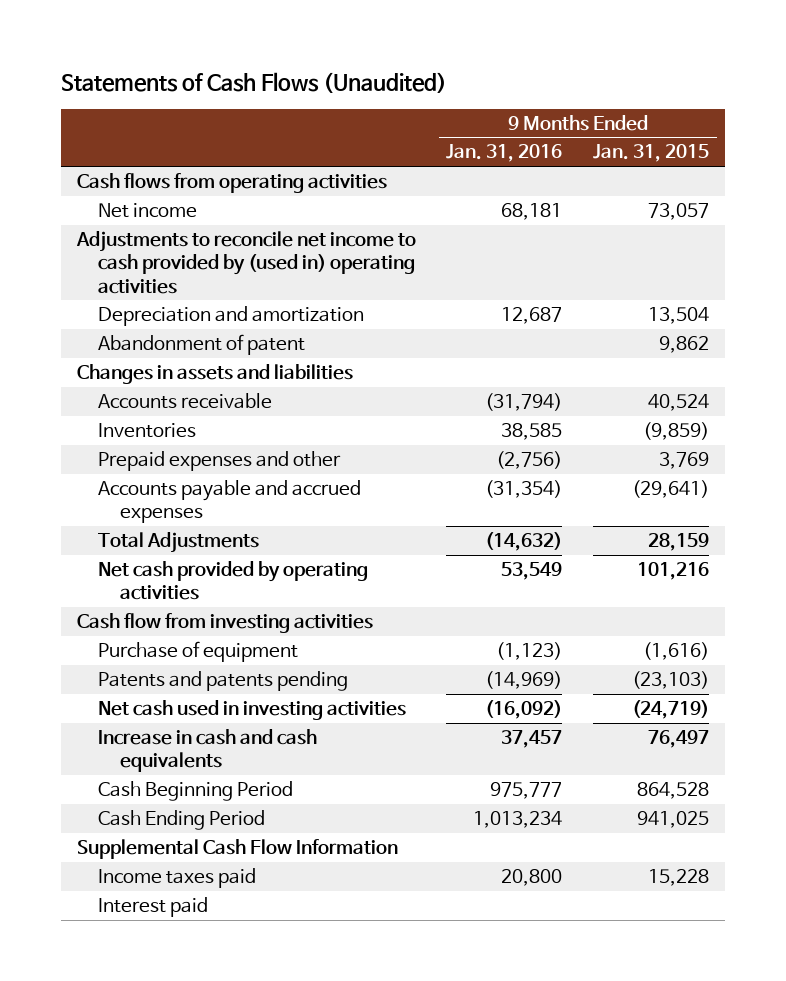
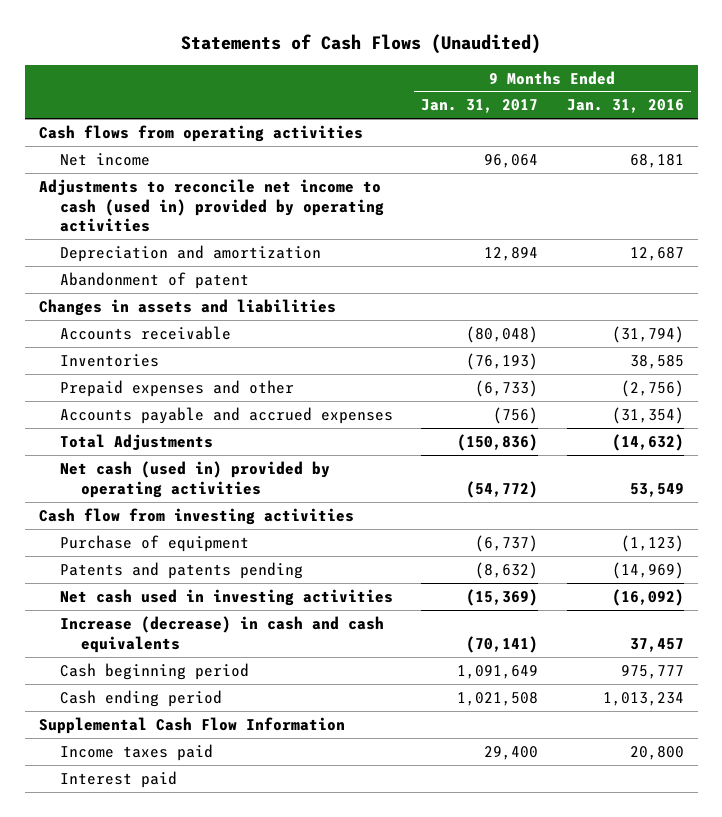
- | 9 Months Ended Jan. 31, 2016 | 9 Months Ended Jan. 31, 2015
+ | 9 Months Ended Jan. 31, 2017 | 9 Months Ended Jan. 31, 2016
- Adjustments to reconcile net income to cash provided by (used in) operating activities
+ Adjustments to reconcile net income to cash (used in) provided by operating activities
- Net cash provided by operating activities | 53,549 | 101,216
+ Net cash (used in) provided by operating activities | (54,772) | 53,549
- Increase in cash and cash equivalents | 37,457 | 76,497
- Cash Beginning Period | 975,777 | 864,528
- Cash Ending Period | 1,013,234 | 941,025
+ Increase (decrease) in cash and cash equivalents | (70,141) | 37,457
+ Cash beginning period | 1,091,649 | 975,777
+ Cash ending period | 1,021,508 | 1,013,234

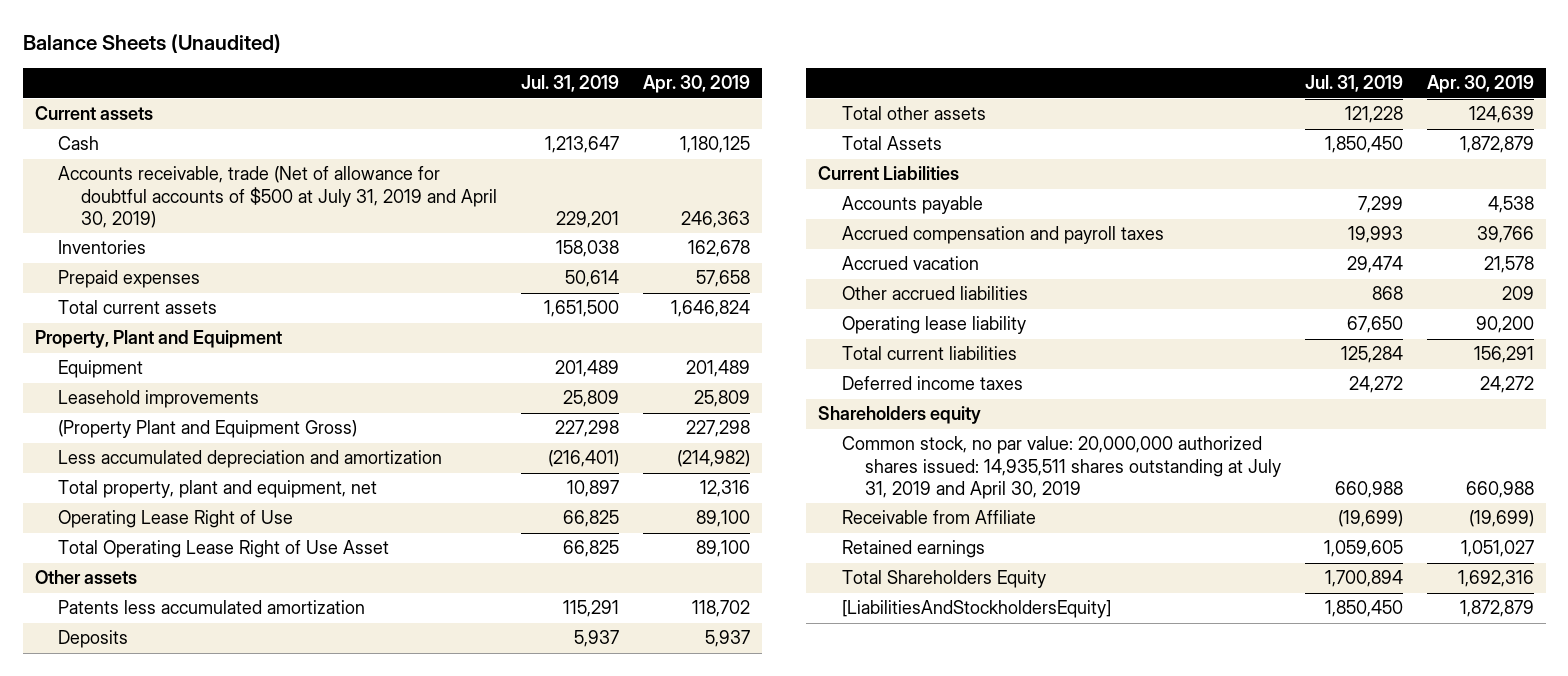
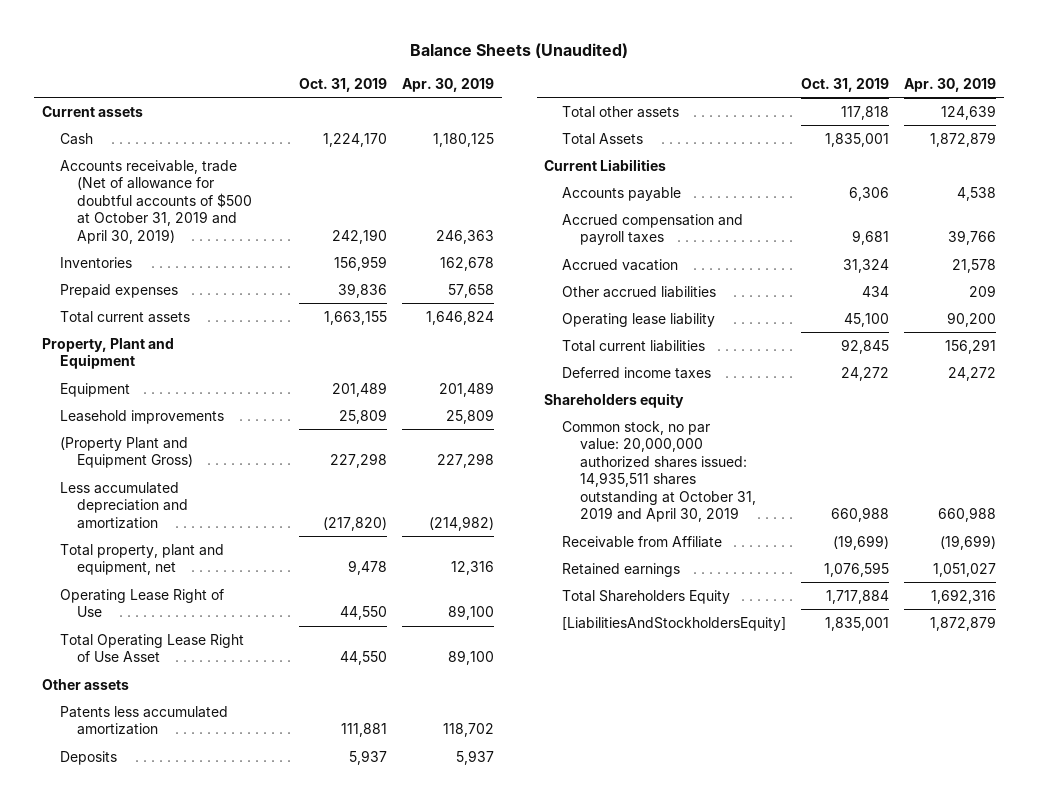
- | Jul. 31, 2019 | Apr. 30, 2019
+ | Oct. 31, 2019 | Apr. 30, 2019
- Accounts receivable, trade (Net of allowance for doubtful accounts of $500 at July 31, 2019 and April 30, 2019) | 229,201 | 246,363
+ Accounts receivable, trade (Net of allowance for doubtful accounts of $500 at October 31, 2019 and April 30, 2019) | 242,190 | 246,363
- Common stock, no par value: 20,000,000 authorized shares issued: 14,935,511 shares outstanding at July 31, 2019 and April 30, 2019 | 660,988 | 660,988
+ Common stock, no par value: 20,000,000 authorized shares issued: 14,935,511 shares outstanding at October 31, 2019 and April 30, 2019 | 660,988 | 660,988

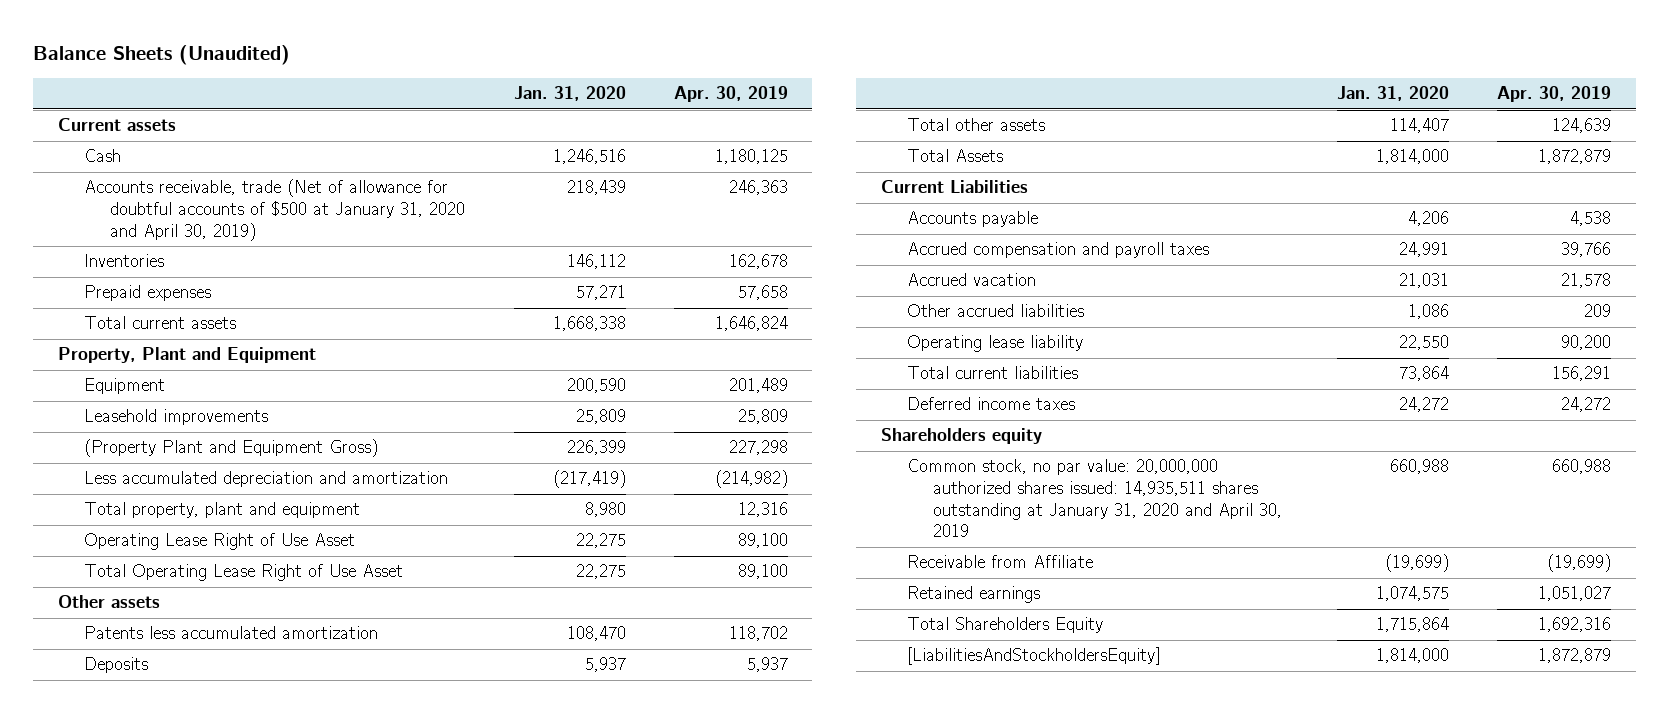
- | Oct. 31, 2019 | Apr. 30, 2019
+ | Jan. 31, 2020 | Apr. 30, 2019
- Accounts receivable, trade (Net of allowance for doubtful accounts of $500 at October 31, 2019 and April 30, 2019) | 242,190 | 246,363
+ Accounts receivable, trade (Net of allowance for doubtful accounts of $500 at January 31, 2020 and April 30, 2019) | 218,439 | 246,363
- Total property, plant and equipment, net | 9,478 | 12,316
- Operating Lease Right of Use | 44,550 | 89,100
+ Total property, plant and equipment | 8,980 | 12,316
+ Operating Lease Right of Use Asset | 22,275 | 89,100
- Common stock, no par value: 20,000,000 authorized shares issued: 14,935,511 shares outstanding at October 31, 2019 and April 30, 2019 | 660,988 | 660,988
+ Common stock, no par value: 20,000,000 authorized shares issued: 14,935,511 shares outstanding at January 31, 2020 and April 30, 2019 | 660,988 | 660,988

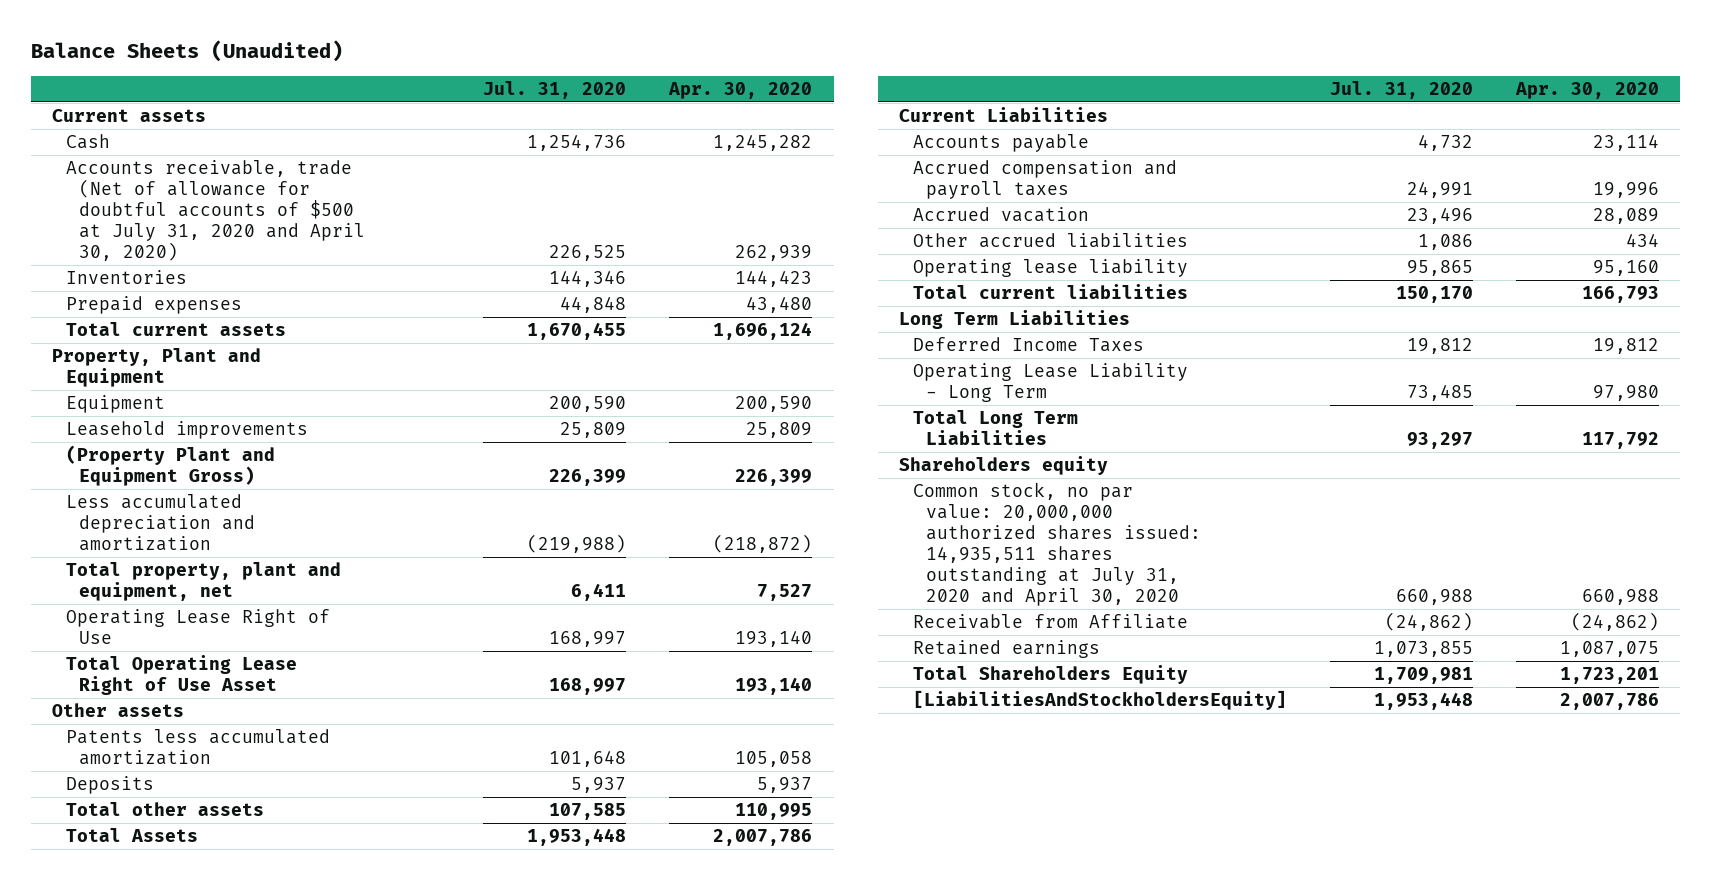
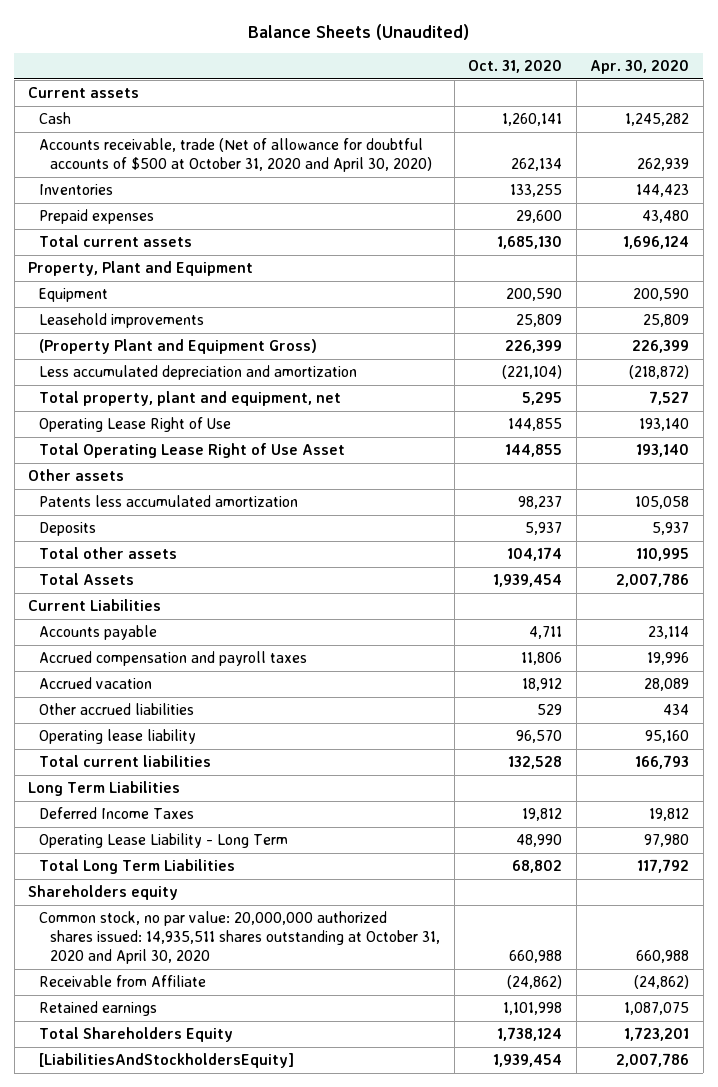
- | Jul. 31, 2020 | Apr. 30, 2020
+ | Oct. 31, 2020 | Apr. 30, 2020
- Accounts receivable, trade (Net of allowance for doubtful accounts of $500 at July 31, 2020 and April 30, 2020) | 226,525 | 262,939
+ Accounts receivable, trade (Net of allowance for doubtful accounts of $500 at October 31, 2020 and April 30, 2020) | 262,134 | 262,939
- Common stock, no par value: 20,000,000 authorized shares issued: 14,935,511 shares outstanding at July 31, 2020 and April 30, 2020 | 660,988 | 660,988
+ Common stock, no par value: 20,000,000 authorized shares issued: 14,935,511 shares outstanding at October 31, 2020 and April 30, 2020 | 660,988 | 660,988

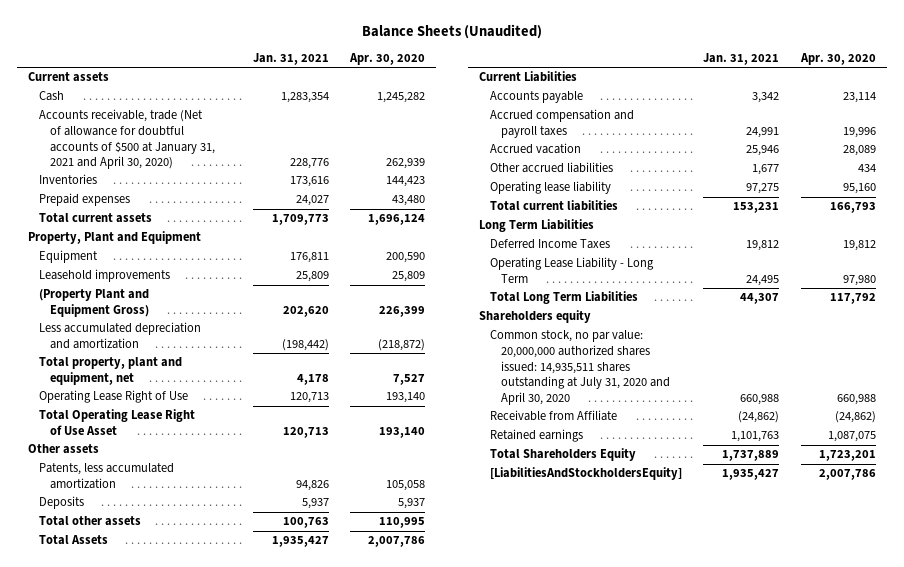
- | Oct. 31, 2020 | Apr. 30, 2020
+ | Jan. 31, 2021 | Apr. 30, 2020
- Accounts receivable, trade (Net of allowance for doubtful accounts of $500 at October 31, 2020 and April 30, 2020) | 262,134 | 262,939
+ Accounts receivable, trade (Net of allowance for doubtful accounts of $500 at January 31, 2021 and April 30, 2020) | 228,776 | 262,939
- Patents less accumulated amortization | 98,237 | 105,058
+ Patents, less accumulated amortization | 94,826 | 105,058
- Common stock, no par value: 20,000,000 authorized shares issued: 14,935,511 shares outstanding at October 31, 2020 and April 30, 2020 | 660,988 | 660,988
+ Common stock, no par value: 20,000,000 authorized shares issued: 14,935,511 shares outstanding at July 31, 2020 and April 30, 2020 | 660,988 | 660,988

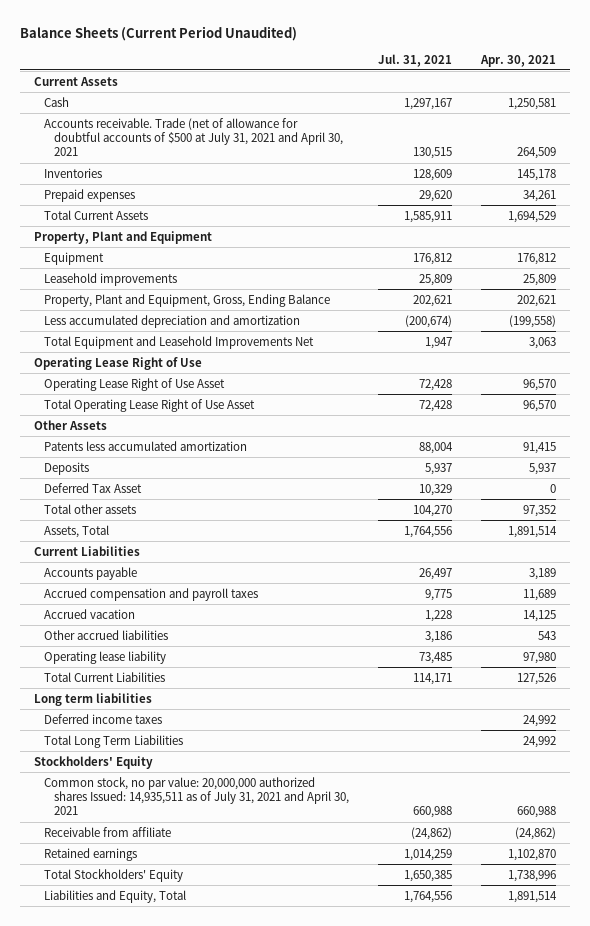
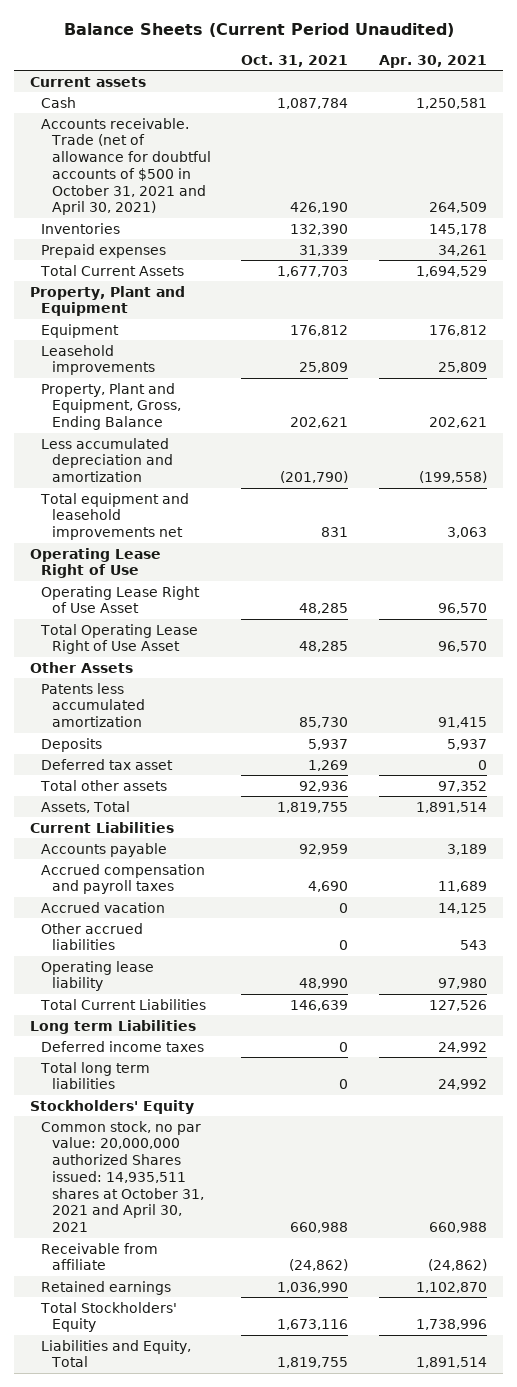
- | Jul. 31, 2021 | Apr. 30, 2021
+ | Oct. 31, 2021 | Apr. 30, 2021
- Current Assets
+ Current assets
- Accounts receivable. Trade (net of allowance for doubtful accounts of $500 at July 31, 2021 and April 30, 2021 | 130,515 | 264,509
+ Accounts receivable. Trade (net of allowance for doubtful accounts of $500 in October 31, 2021 and April 30, 2021) | 426,190 | 264,509
- Total Equipment and Leasehold Improvements Net | 1,947 | 3,063
+ Total equipment and leasehold improvements net | 831 | 3,063
- Deferred Tax Asset | 10,329 | 0
+ Deferred tax asset | 1,269 | 0
- Long term liabilities
+ Long term Liabilities
- Total Long Term Liabilities | | 24,992
+ Total long term liabilities | 0 | 24,992
- Common stock, no par value: 20,000,000 authorized shares Issued: 14,935,511 as of July 31, 2021 and April 30, 2021 | 660,988 | 660,988
+ Common stock, no par value: 20,000,000 authorized Shares issued: 14,935,511 shares at October 31, 2021 and April 30, 2021 | 660,988 | 660,988

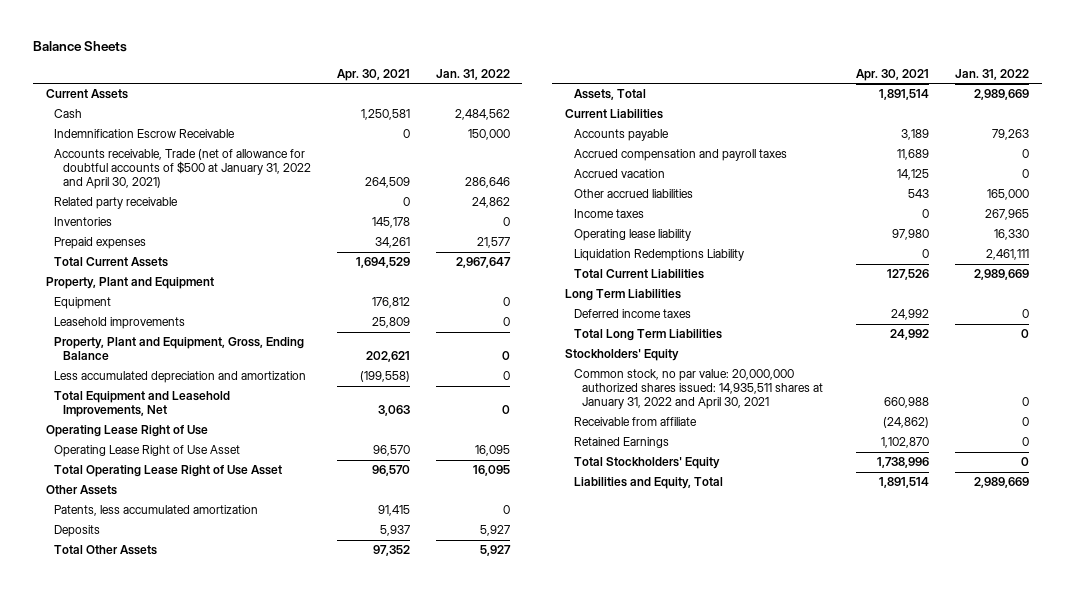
- Balance Sheets (Current Period Unaudited)
+ Balance Sheets
- | Oct. 31, 2021 | Apr. 30, 2021
+ | Apr. 30, 2021 | Jan. 31, 2022
- Current assets
+ Current Assets
- Accounts receivable. Trade (net of allowance for doubtful accounts of $500 in October 31, 2021 and April 30, 2021) | 426,190 | 264,509
+ Indemnification Escrow Receivable | 0 | 150,000
+ Accounts receivable, Trade (net of allowance for doubtful accounts of $500 at January 31, 2022 and April 30, 2021) | 264,509 | 286,646
+ Related party receivable | 0 | 24,862
- Total equipment and leasehold improvements net | 831 | 3,063
+ Total Equipment and Leasehold Improvements, Net | 3,063 | 0
- Patents less accumulated amortization | 85,730 | 91,415
+ Patents, less accumulated amortization | 91,415 | 0
- Deferred tax asset | 1,269 | 0
- Total other assets | 92,936 | 97,352
+ Total Other Assets | 97,352 | 5,927
+ Income taxes | 0 | 267,965
+ Liquidation Redemptions Liability | 0 | 2,461,111
- Long term Liabilities
+ Long Term Liabilities
- Total long term liabilities | 0 | 24,992
+ Total Long Term Liabilities | 24,992 | 0
- Common stock, no par value: 20,000,000 authorized Shares issued: 14,935,511 shares at October 31, 2021 and April 30, 2021 | 660,988 | 660,988
+ Common stock, no par value: 20,000,000 authorized shares issued: 14,935,511 shares at January 31, 2022 and April 30, 2021 | 660,988 | 0
- Retained earnings | 1,036,990 | 1,102,870
+ Retained Earnings | 1,102,870 | 0

